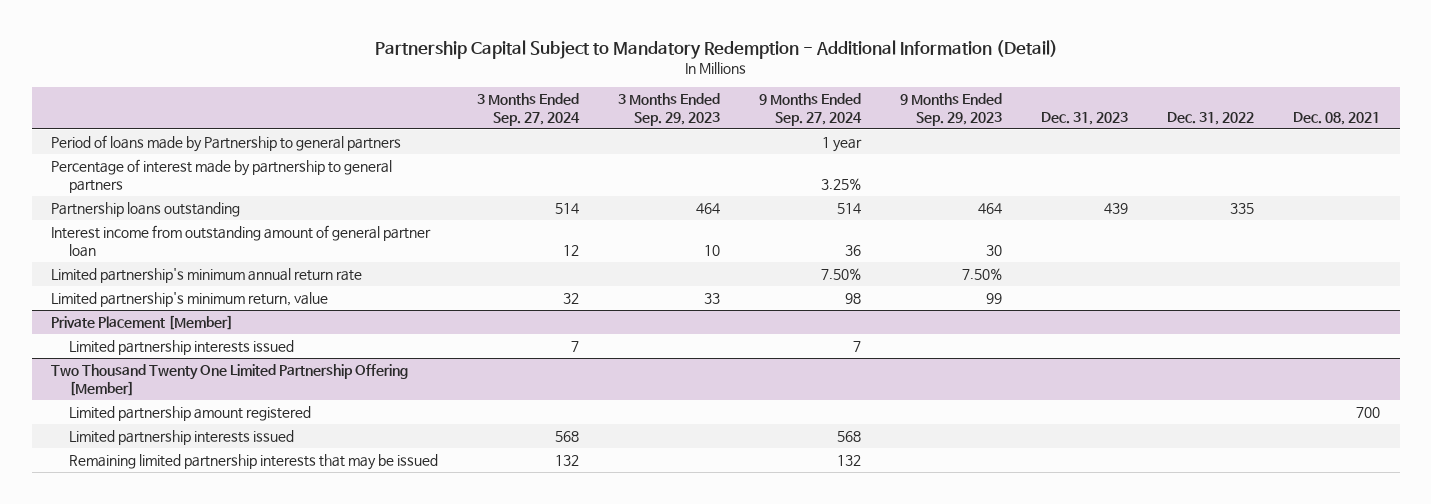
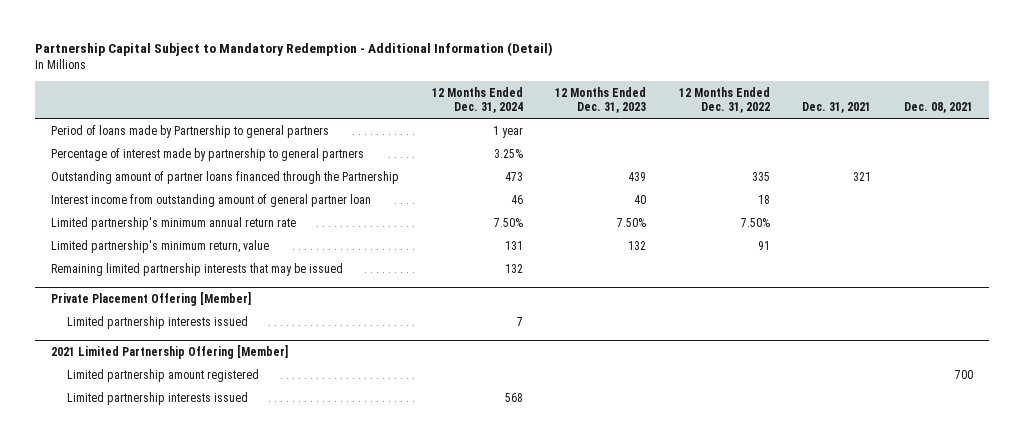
- | 3 Months Ended Sep. 27, 2024 | 3 Months Ended Sep. 29, 2023 | 9 Months Ended Sep. 27, 2024 | 9 Months Ended Sep. 29, 2023 | Dec. 31, 2023 | Dec. 31, 2022 | Dec. 08, 2021
+ | 12 Months Ended Dec. 31, 2024 | 12 Months Ended Dec. 31, 2023 | 12 Months Ended Dec. 31, 2022 | Dec. 31, 2021 | Dec. 08, 2021
- Partnership loans outstanding | 514 | 464 | 514 | 464 | 439 | 335 |
+ Outstanding amount of partner loans financed through the Partnership | 473 | 439 | 335 | 321 |
- Private Placement [Member]
+ Remaining limited partnership interests that may be issued | 132 | | | |
+ Private Placement Offering [Member]
- Two Thousand Twenty One Limited Partnership Offering [Member]
+ 2021 Limited Partnership Offering [Member]
- Remaining limited partnership interests that may be issued | 132 | | 132 | | | |

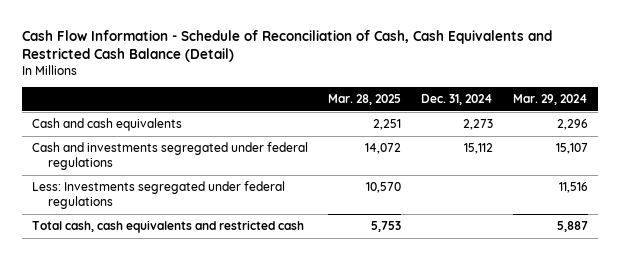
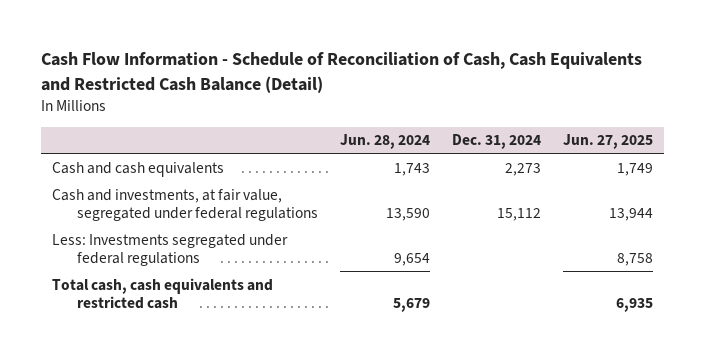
- | Mar. 28, 2025 | Dec. 31, 2024 | Mar. 29, 2024
+ | Jun. 28, 2024 | Dec. 31, 2024 | Jun. 27, 2025
- Cash and investments segregated under federal regulations | 14,072 | 15,112 | 15,107
+ Cash and investments, at fair value, segregated under federal regulations | 13,590 | 15,112 | 13,944

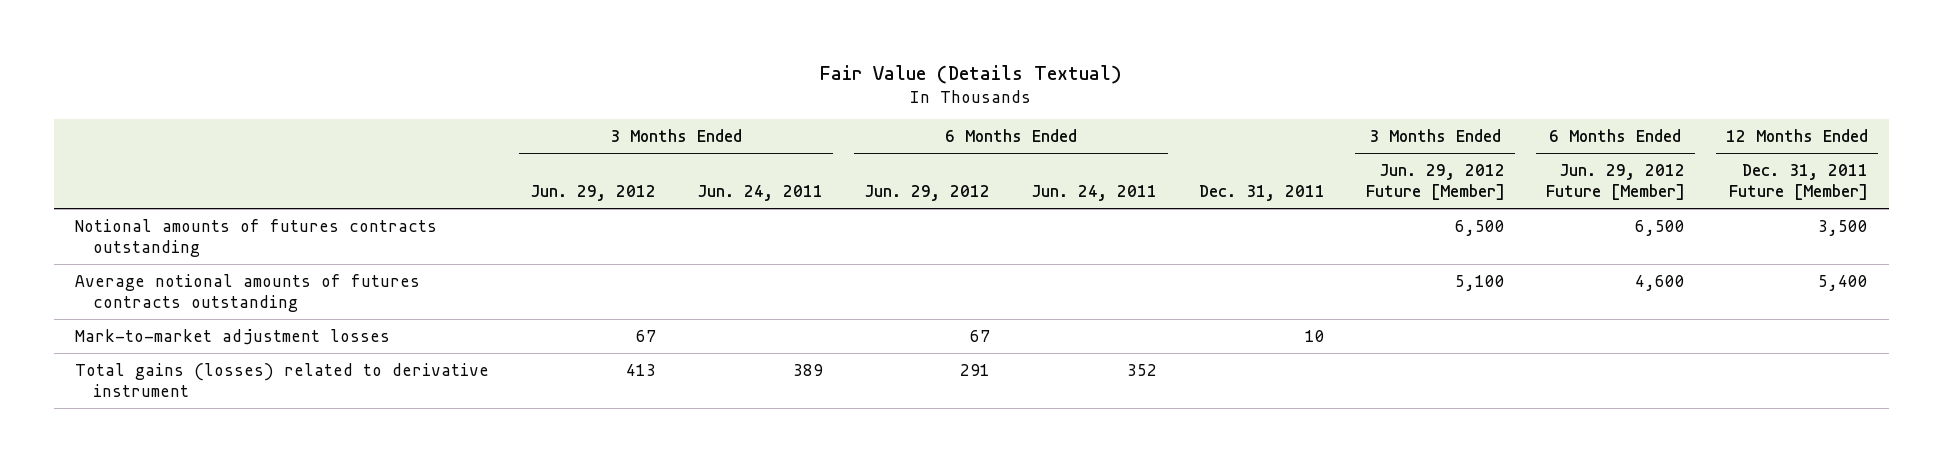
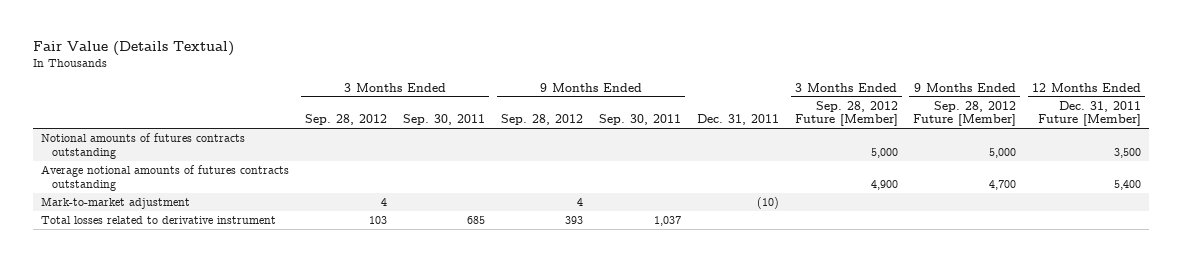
- | 3 Months Ended Jun. 29, 2012 | 3 Months Ended Jun. 24, 2011 | 6 Months Ended Jun. 29, 2012 | 6 Months Ended Jun. 24, 2011 | Dec. 31, 2011 | 3 Months Ended Jun. 29, 2012 Future [Member] | 6 Months Ended Jun. 29, 2012 Future [Member] | 12 Months Ended Dec. 31, 2011 Future [Member]
+ | 3 Months Ended Sep. 28, 2012 | 3 Months Ended Sep. 30, 2011 | 9 Months Ended Sep. 28, 2012 | 9 Months Ended Sep. 30, 2011 | Dec. 31, 2011 | 3 Months Ended Sep. 28, 2012 Future [Member] | 9 Months Ended Sep. 28, 2012 Future [Member] | 12 Months Ended Dec. 31, 2011 Future [Member]
- Mark-to-market adjustment losses | 67 | | 67 | | 10 | | |
- Total gains (losses) related to derivative instrument | 413 | 389 | 291 | 352 | | | |
+ Mark-to-market adjustment | 4 | | 4 | | (10) | | |
+ Total losses related to derivative instrument | 103 | 685 | 393 | 1,037 | | | |

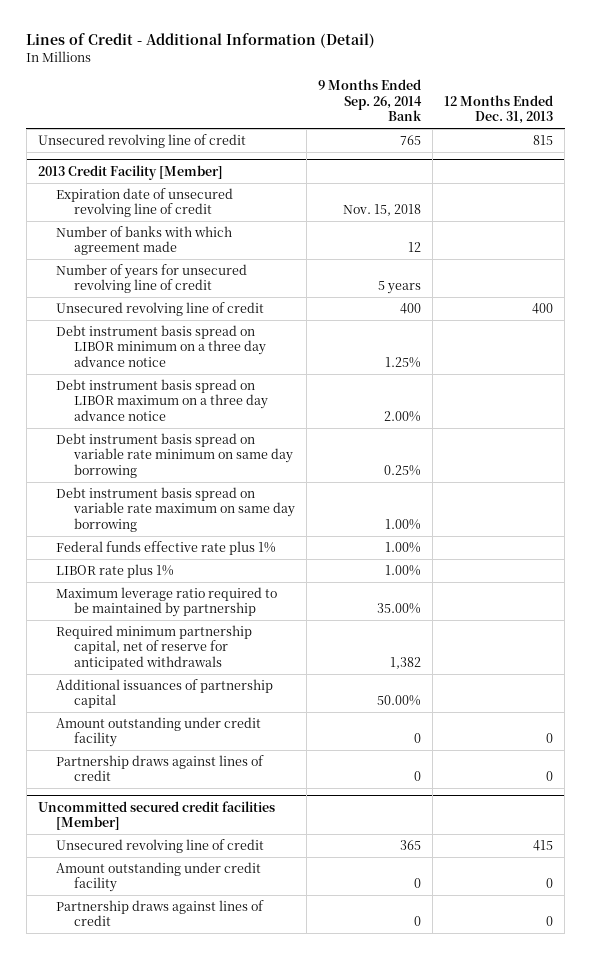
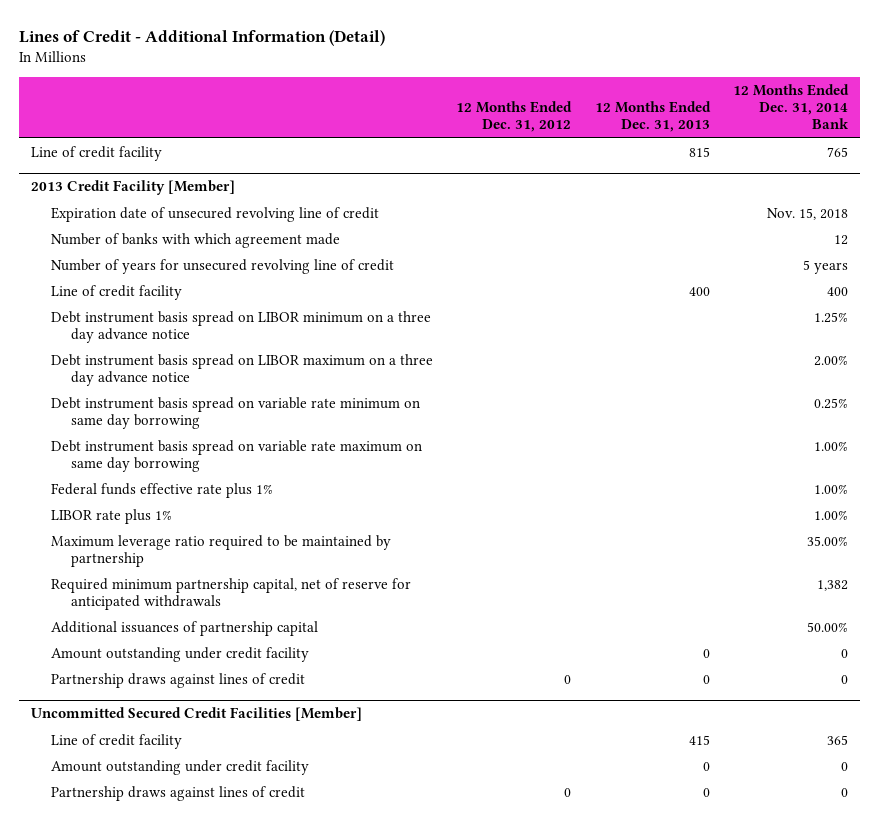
- | 9 Months Ended Sep. 26, 2014 Bank | 12 Months Ended Dec. 31, 2013
+ | 12 Months Ended Dec. 31, 2012 | 12 Months Ended Dec. 31, 2013 | 12 Months Ended Dec. 31, 2014 Bank
- Unsecured revolving line of credit | 765 | 815
+ Line of credit facility | | 815 | 765
@ 2013 Credit Facility [Member]
- Unsecured revolving line of credit | 400 | 400
+ Line of credit facility | | 400 | 400
- Uncommitted secured credit facilities [Member]
- Unsecured revolving line of credit | 365 | 415
+ Uncommitted Secured Credit Facilities [Member]
+ Line of credit facility | | 415 | 365

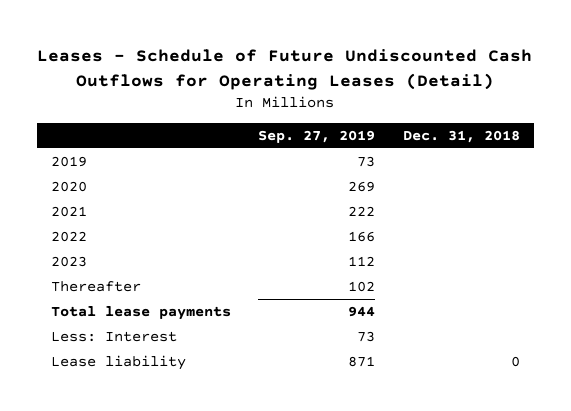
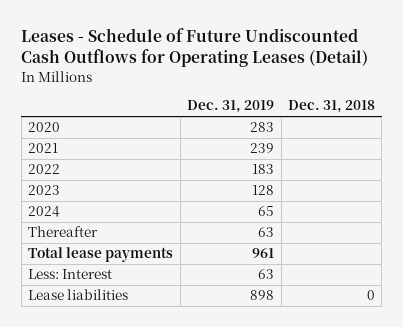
- | Sep. 27, 2019 | Dec. 31, 2018
+ | Dec. 31, 2019 | Dec. 31, 2018
- 2019 | 73 |
+ 2024 | 65 |
- Lease liability | 871 | 0
+ Lease liabilities | 898 | 0

